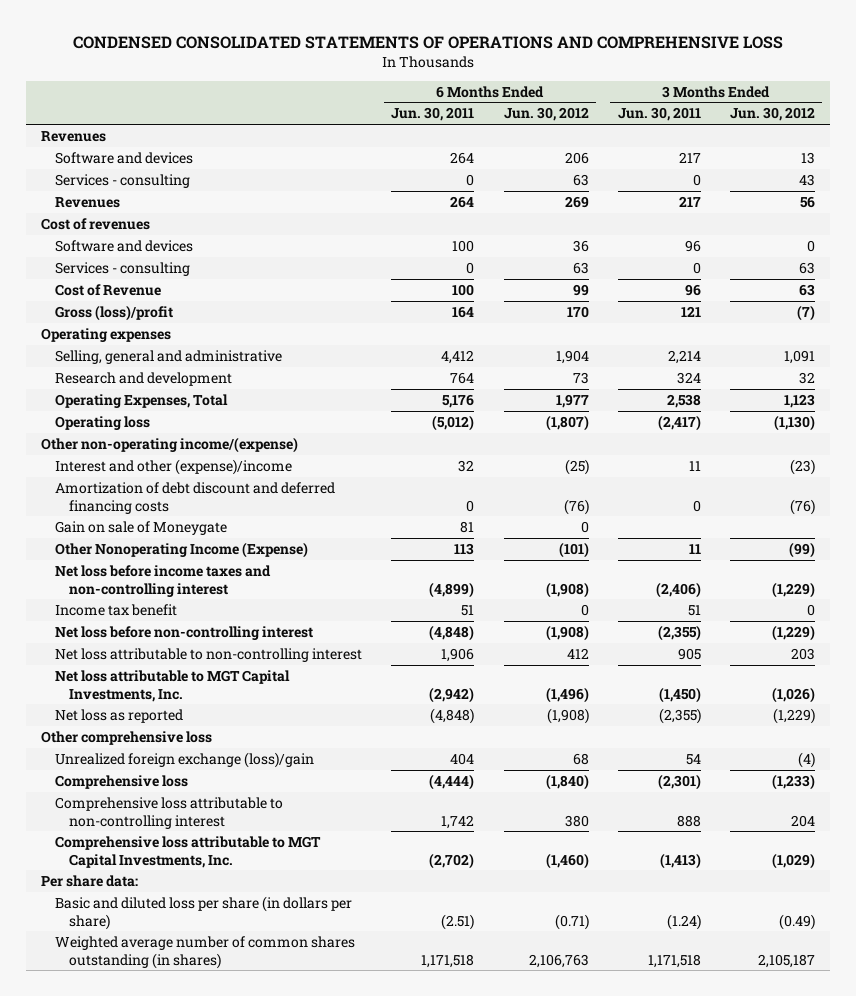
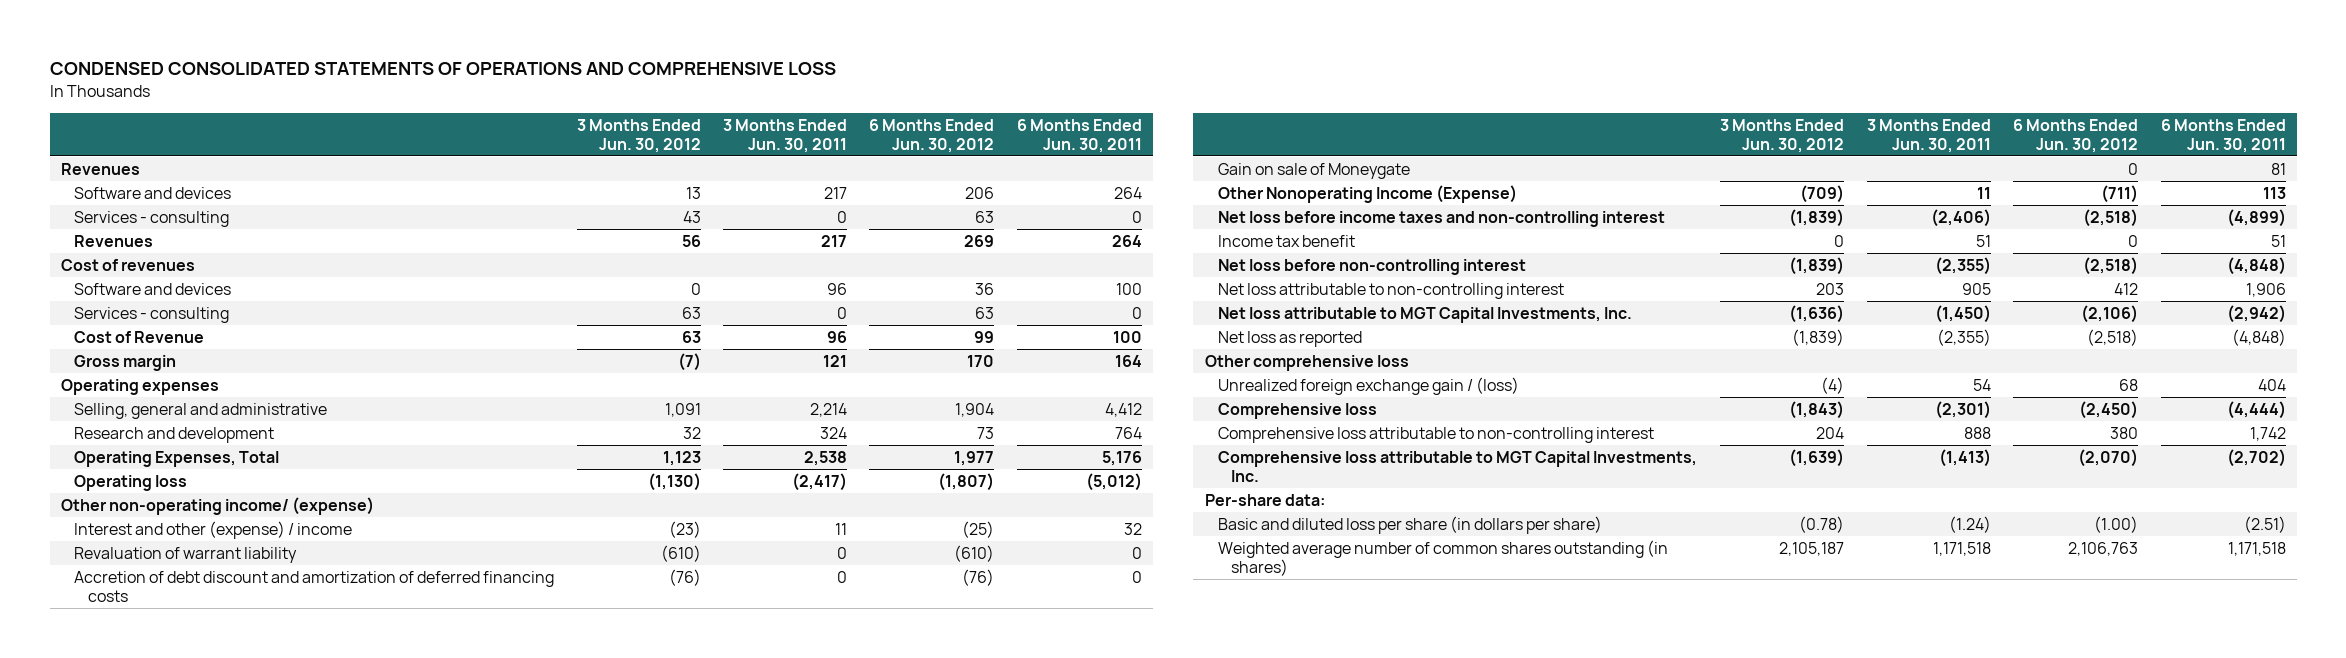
- | 6 Months Ended Jun. 30, 2011 | 6 Months Ended Jun. 30, 2012 | 3 Months Ended Jun. 30, 2011 | 3 Months Ended Jun. 30, 2012
+ | 3 Months Ended Jun. 30, 2012 | 3 Months Ended Jun. 30, 2011 | 6 Months Ended Jun. 30, 2012 | 6 Months Ended Jun. 30, 2011
- Gross (loss)/profit | 164 | 170 | 121 | (7)
+ Gross margin | (7) | 121 | 170 | 164
- Other non-operating income/(expense)
- Interest and other (expense)/income | 32 | (25) | 11 | (23)
- Amortization of debt discount and deferred financing costs | 0 | (76) | 0 | (76)
+ Other non-operating income/ (expense)
+ Interest and other (expense) / income | (23) | 11 | (25) | 32
+ Revaluation of warrant liability | (610) | 0 | (610) | 0
+ Accretion of debt discount and amortization of deferred financing costs | (76) | 0 | (76) | 0
- Other Nonoperating Income (Expense) | 113 | (101) | 11 | (99)
- Net loss before income taxes and non-controlling interest | (4,899) | (1,908) | (2,406) | (1,229)
+ Other Nonoperating Income (Expense) | (709) | 11 | (711) | 113
+ Net loss before income taxes and non-controlling interest | (1,839) | (2,406) | (2,518) | (4,899)
- Net loss before non-controlling interest | (4,848) | (1,908) | (2,355) | (1,229)
+ Net loss before non-controlling interest | (1,839) | (2,355) | (2,518) | (4,848)
- Net loss attributable to MGT Capital Investments, Inc. | (2,942) | (1,496) | (1,450) | (1,026)
- Net loss as reported | (4,848) | (1,908) | (2,355) | (1,229)
+ Net loss attributable to MGT Capital Investments, Inc. | (1,636) | (1,450) | (2,106) | (2,942)
+ Net loss as reported | (1,839) | (2,355) | (2,518) | (4,848)
- Unrealized foreign exchange (loss)/gain | 404 | 68 | 54 | (4)
- Comprehensive loss | (4,444) | (1,840) | (2,301) | (1,233)
+ Unrealized foreign exchange gain / (loss) | (4) | 54 | 68 | 404
+ Comprehensive loss | (1,843) | (2,301) | (2,450) | (4,444)
- Comprehensive loss attributable to MGT Capital Investments, Inc. | (2,702) | (1,460) | (1,413) | (1,029)
- Per share data:
- Basic and diluted loss per share (in dollars per share) | (2.51) | (0.71) | (1.24) | (0.49)
+ Comprehensive loss attributable to MGT Capital Investments, Inc. | (1,639) | (1,413) | (2,070) | (2,702)
+ Per-share data:
+ Basic and diluted loss per share (in dollars per share) | (0.78) | (1.24) | (1.00) | (2.51)

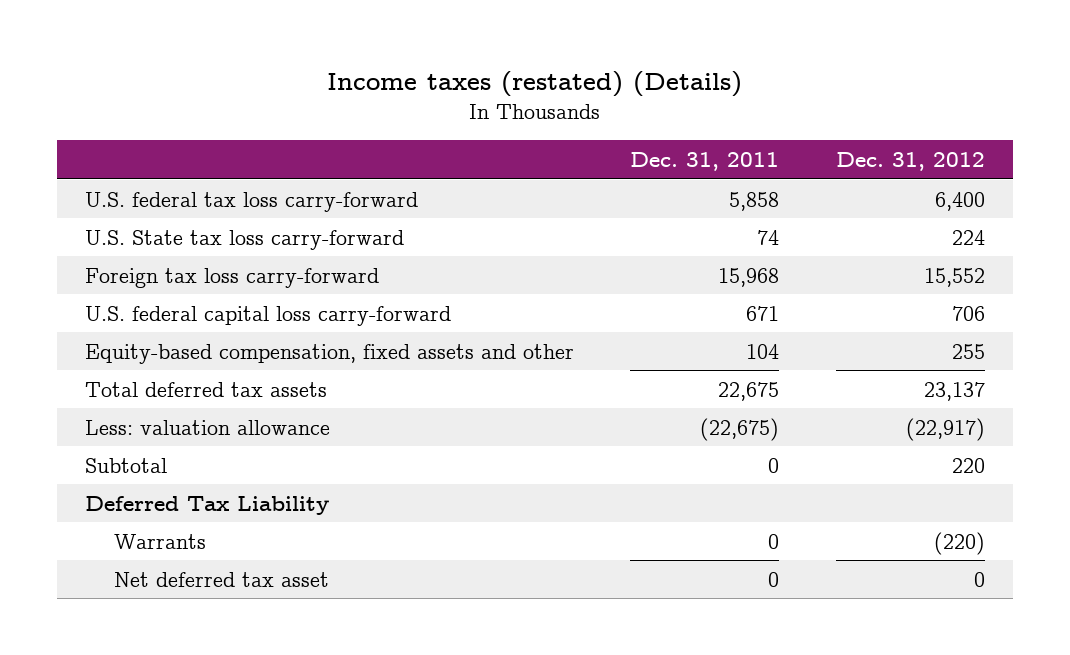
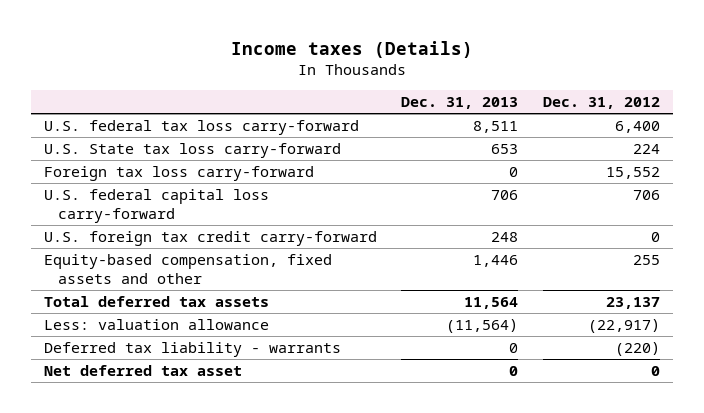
- Income taxes (restated) (Details)
+ Income taxes (Details)
- | Dec. 31, 2011 | Dec. 31, 2012
+ | Dec. 31, 2013 | Dec. 31, 2012
+ U.S. foreign tax credit carry-forward | 248 | 0
- Subtotal | 0 | 220
- Deferred Tax Liability
- Warrants | 0 | (220)
+ Deferred tax liability - warrants | 0 | (220)

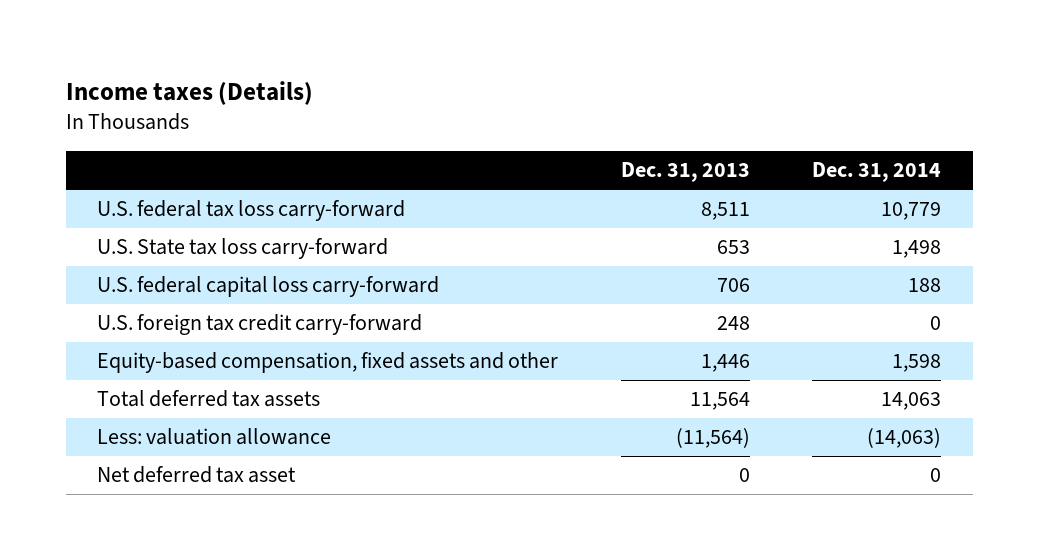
- | Dec. 31, 2013 | Dec. 31, 2012
+ | Dec. 31, 2013 | Dec. 31, 2014
- Foreign tax loss carry-forward | 0 | 15,552
- Deferred tax liability - warrants | 0 | (220)

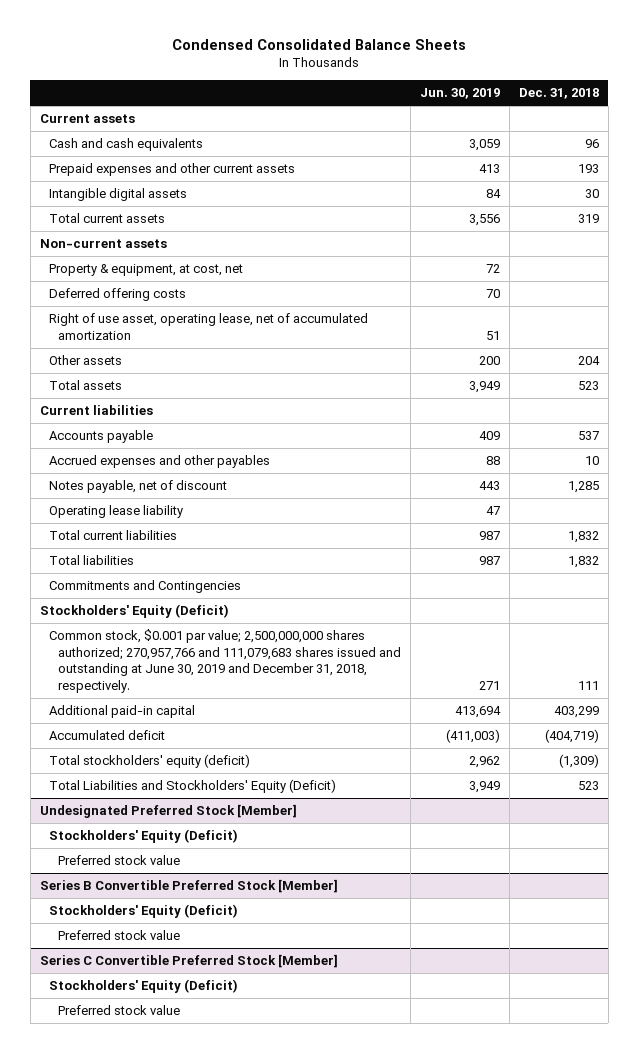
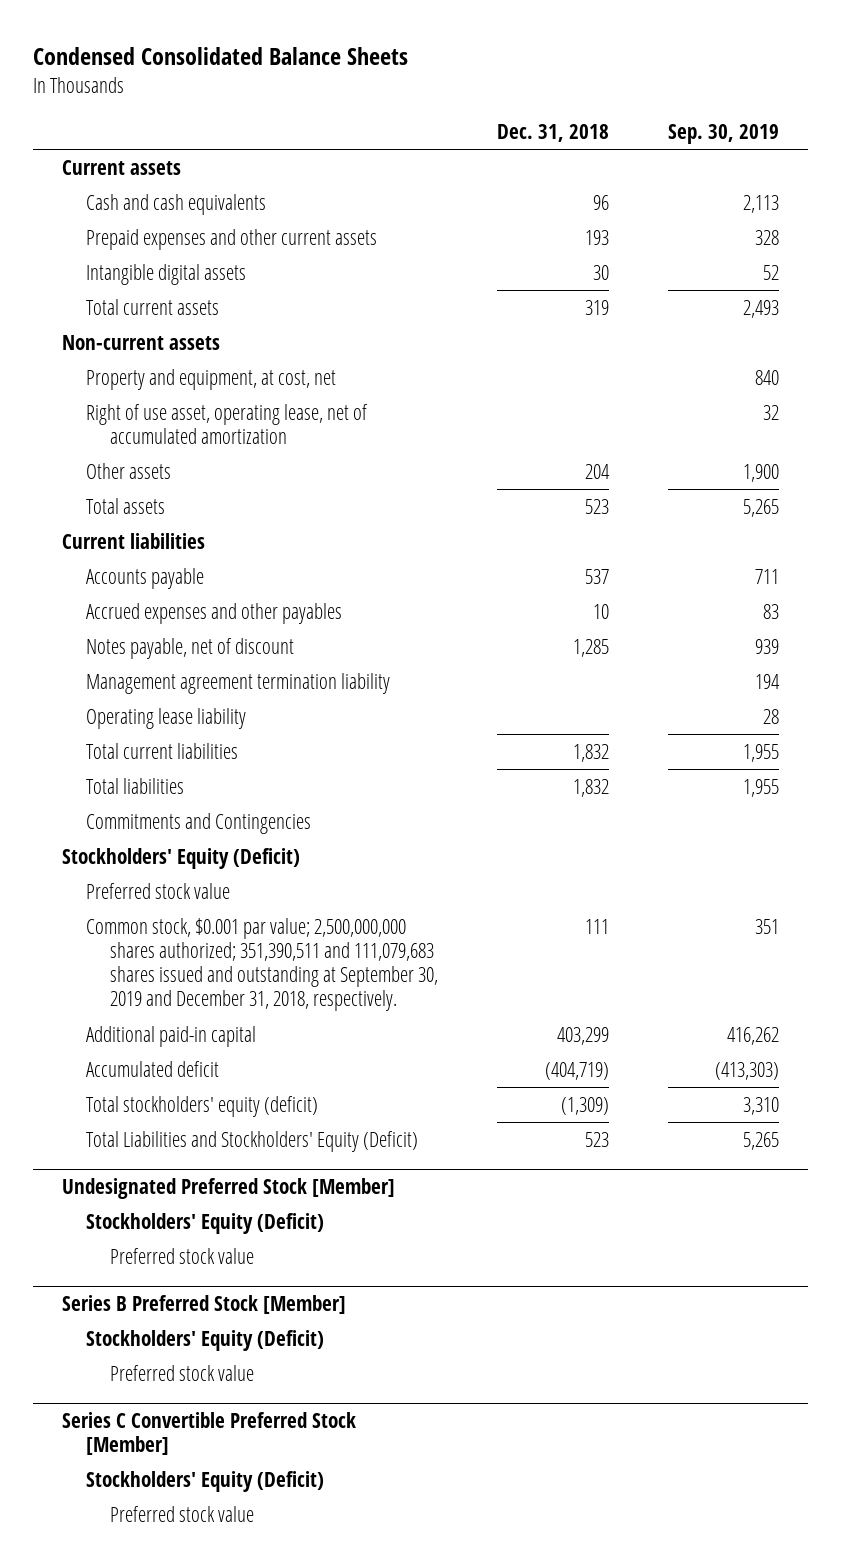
- | Jun. 30, 2019 | Dec. 31, 2018
+ | Dec. 31, 2018 | Sep. 30, 2019
- Property & equipment, at cost, net | 72 |
- Deferred offering costs | 70 |
+ Property and equipment, at cost, net | | 840
+ Management agreement termination liability | | 194
- Common stock, $0.001 par value; 2,500,000,000 shares authorized; 270,957,766 and 111,079,683 shares issued and outstanding at June 30, 2019 and December 31, 2018, respectively. | 271 | 111
+ Preferred stock value
+ Common stock, $0.001 par value; 2,500,000,000 shares authorized; 351,390,511 and 111,079,683 shares issued and outstanding at September 30, 2019 and December 31, 2018, respectively. | 111 | 351
- Series B Convertible Preferred Stock [Member]
+ Series B Preferred Stock [Member]

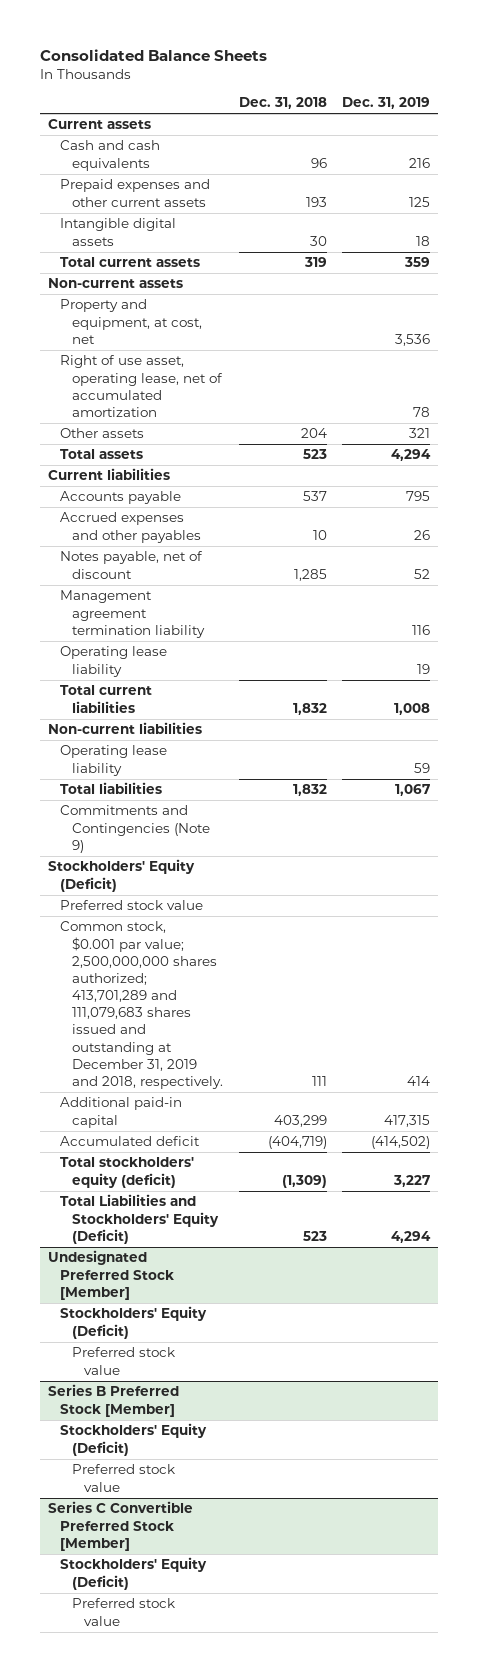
- Condensed Consolidated Balance Sheets
+ Consolidated Balance Sheets
- | Dec. 31, 2018 | Sep. 30, 2019
+ | Dec. 31, 2018 | Dec. 31, 2019
+ Non-current liabilities
+ Operating lease liability | | 59
- Commitments and Contingencies
+ Commitments and Contingencies (Note 9)
- Common stock, $0.001 par value; 2,500,000,000 shares authorized; 351,390,511 and 111,079,683 shares issued and outstanding at September 30, 2019 and December 31, 2018, respectively. | 111 | 351
+ Common stock, $0.001 par value; 2,500,000,000 shares authorized; 413,701,289 and 111,079,683 shares issued and outstanding at December 31, 2019 and 2018, respectively. | 111 | 414

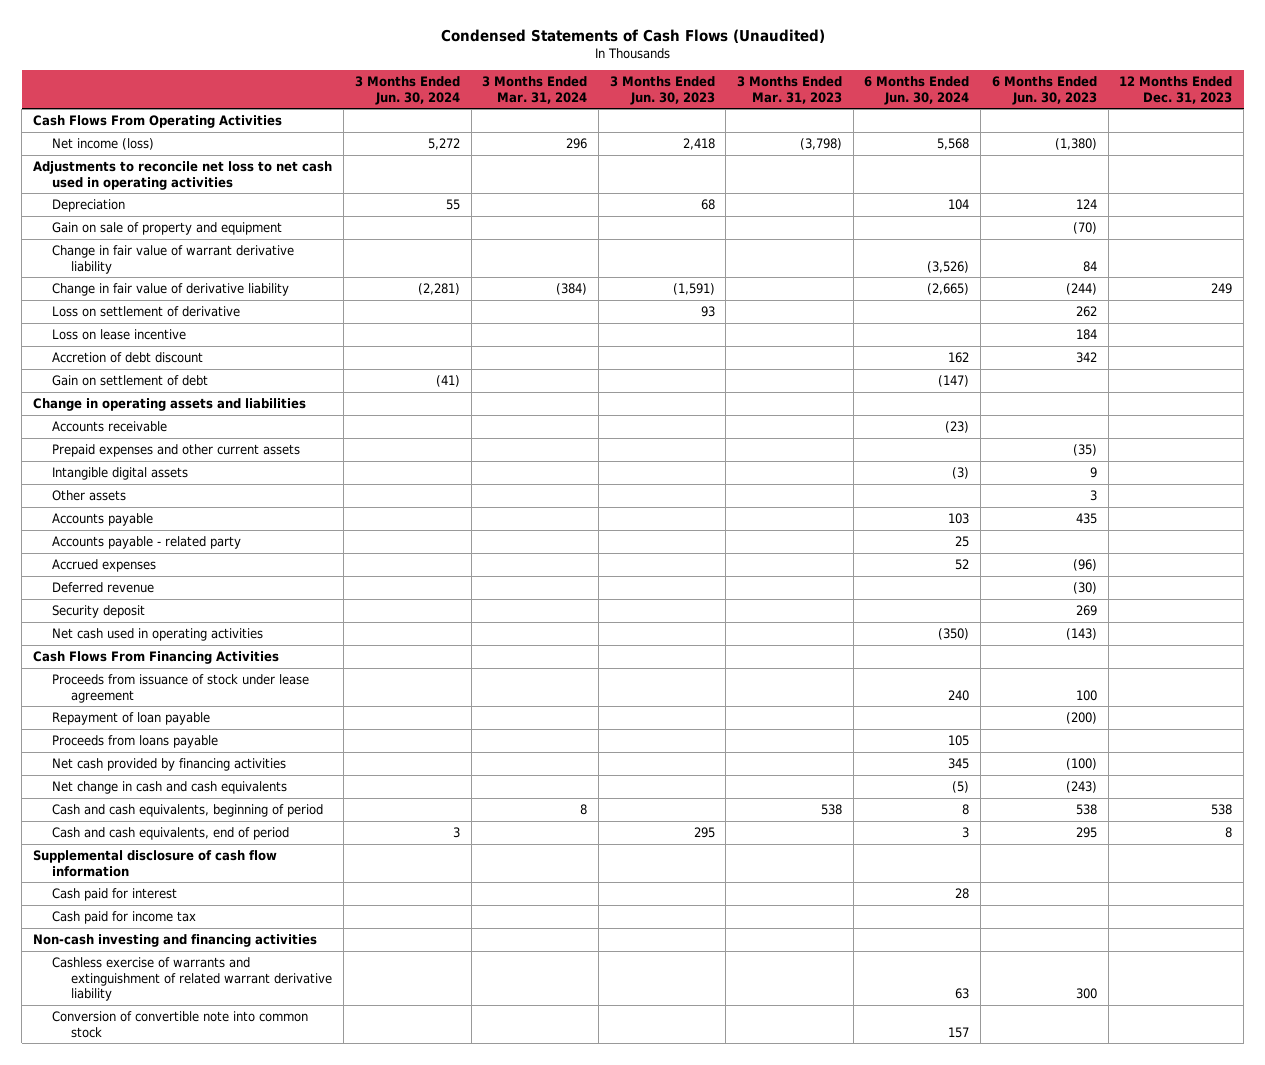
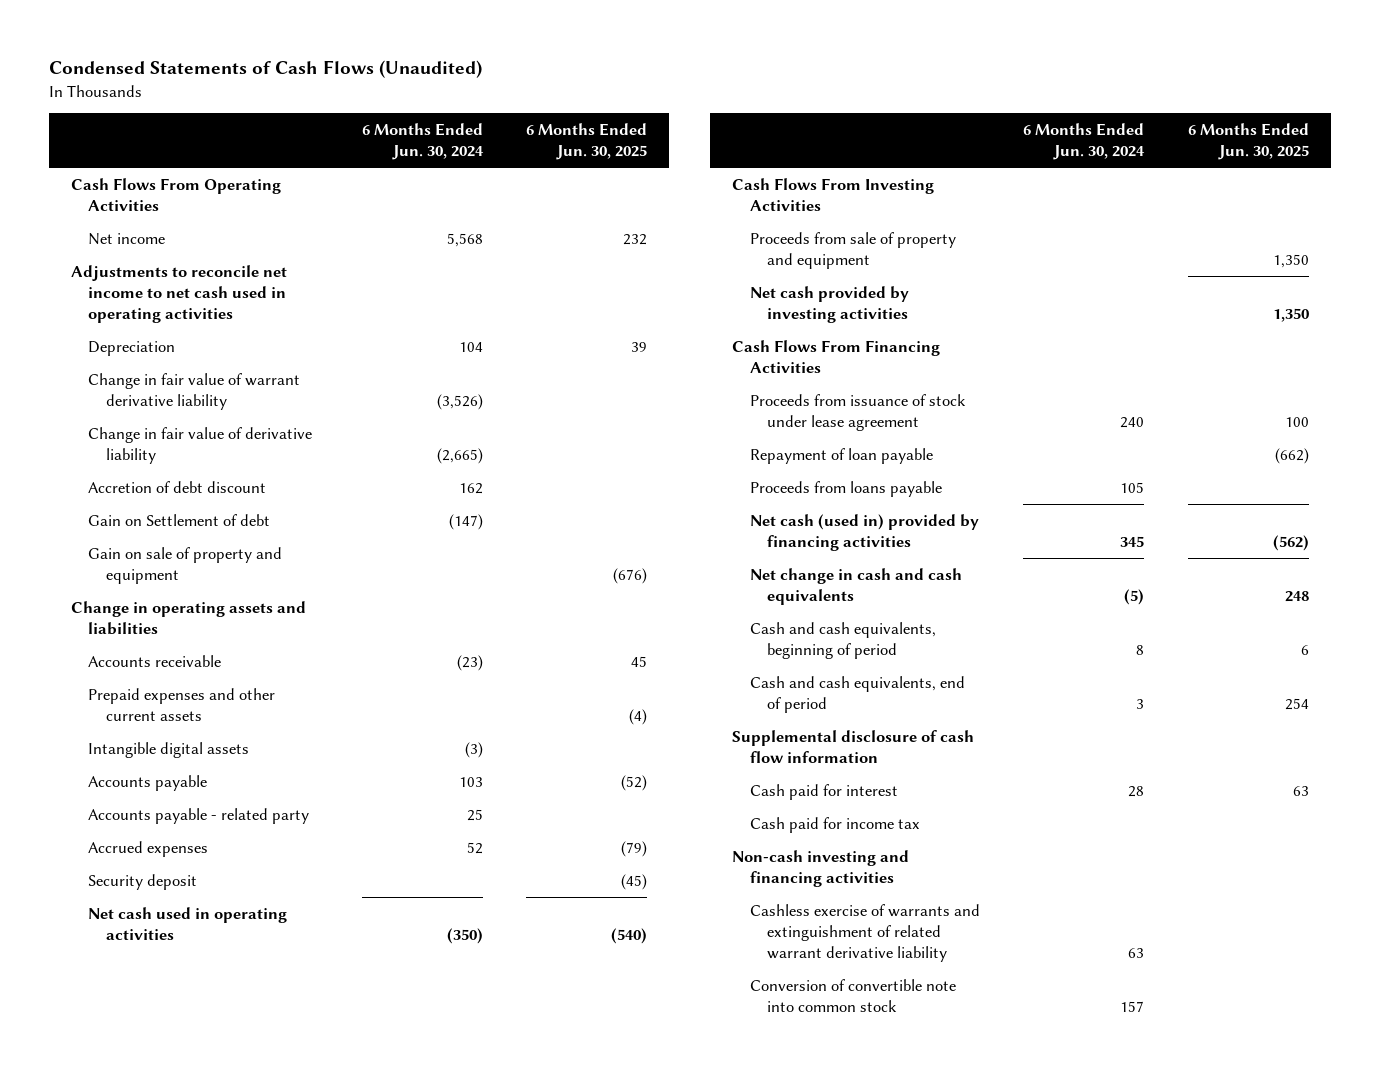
- | 3 Months Ended Jun. 30, 2024 | 3 Months Ended Mar. 31, 2024 | 3 Months Ended Jun. 30, 2023 | 3 Months Ended Mar. 31, 2023 | 6 Months Ended Jun. 30, 2024 | 6 Months Ended Jun. 30, 2023 | 12 Months Ended Dec. 31, 2023
+ | 6 Months Ended Jun. 30, 2024 | 6 Months Ended Jun. 30, 2025
- Net income (loss) | 5,272 | 296 | 2,418 | (3,798) | 5,568 | (1,380) |
- Adjustments to reconcile net loss to net cash used in operating activities
+ Net income | 5,568 | 232
+ Adjustments to reconcile net income to net cash used in operating activities
- Loss on settlement of derivative | | | 93 | | | 262 |
- Loss on lease incentive | | | | | | 184 |
- Gain on settlement of debt | (41) | | | | (147) | |
+ Gain on Settlement of debt | (147) |
moved down: Gain on sale of property and equipment | | (676)
- Other assets | | | | | | 3 |
- Deferred revenue | | | | | | (30) |
+ Cash Flows From Investing Activities
+ Proceeds from sale of property and equipment | | 1,350
+ Net cash provided by investing activities | | 1,350
- Net cash provided by financing activities | | | | | 345 | (100) |
+ Net cash (used in) provided by financing activities | 345 | (562)

